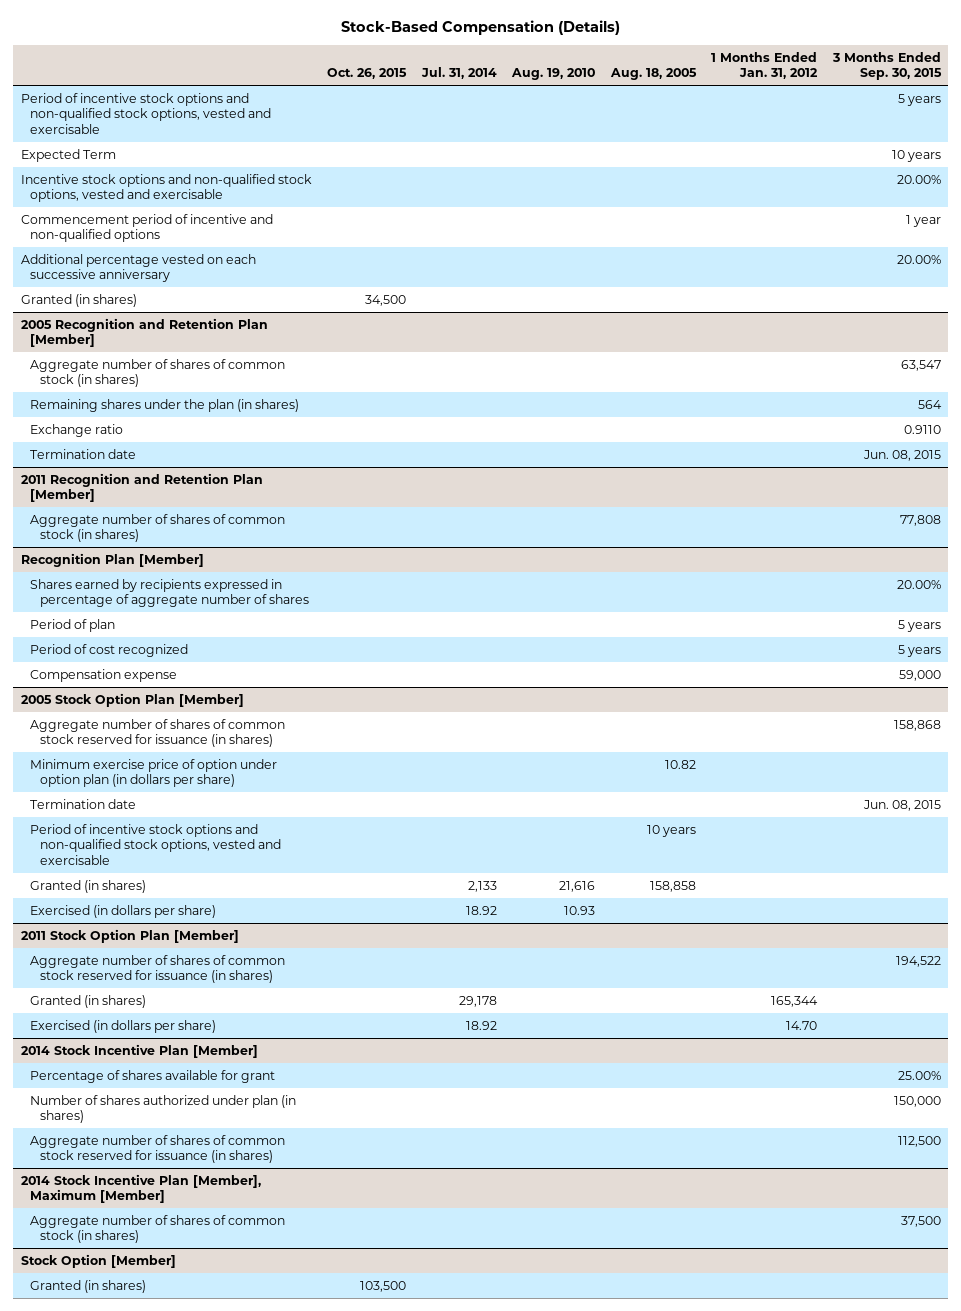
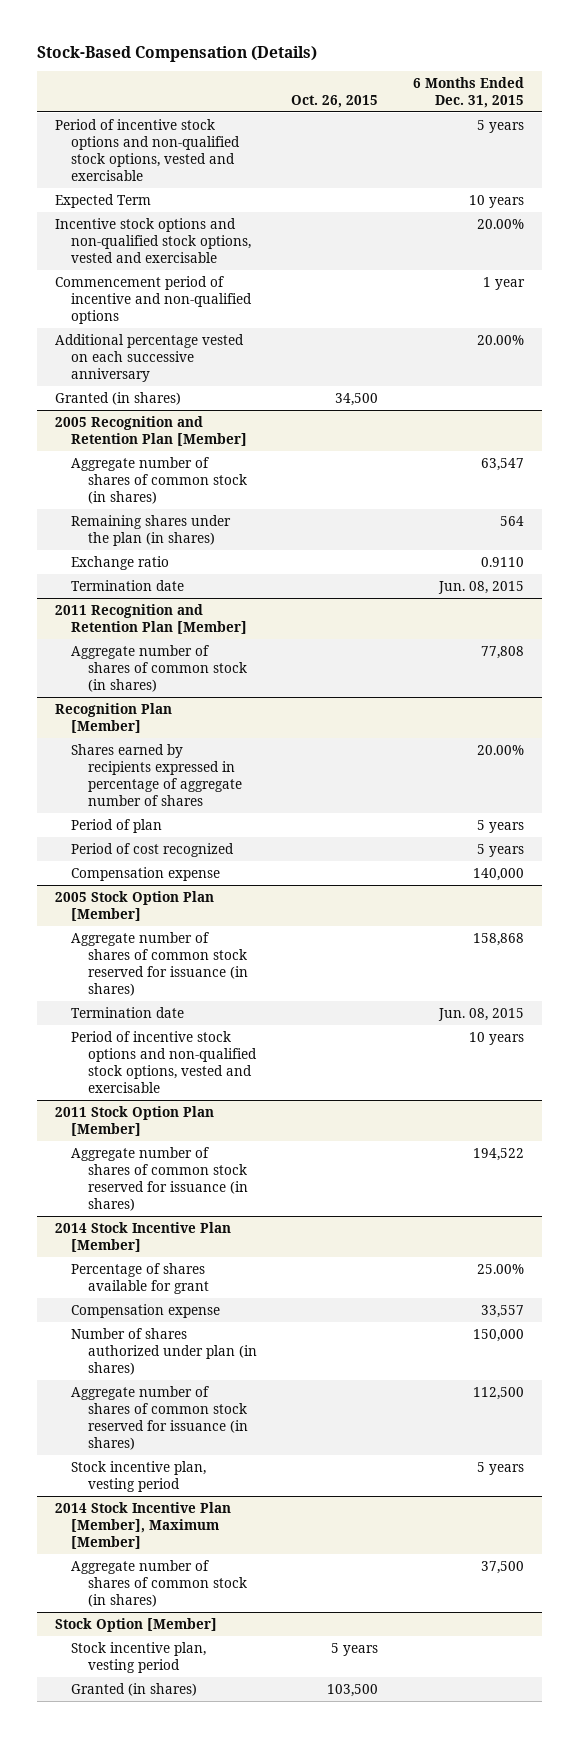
- | Oct. 26, 2015 | Jul. 31, 2014 | Aug. 19, 2010 | Aug. 18, 2005 | 1 Months Ended Jan. 31, 2012 | 3 Months Ended Sep. 30, 2015
+ | Oct. 26, 2015 | 6 Months Ended Dec. 31, 2015
@ 2005 Stock Option Plan [Member]
- Minimum exercise price of option under option plan (in dollars per share) | | | | 10.82 | |
- Granted (in shares) | | 2,133 | 21,616 | 158,858 | |
- Exercised (in dollars per share) | | 18.92 | 10.93 | | |
@ 2011 Stock Option Plan [Member]
- Granted (in shares) | | 29,178 | | | 165,344 |
- Exercised (in dollars per share) | | 18.92 | | | 14.70 |
@ 2014 Stock Incentive Plan [Member]
+ Compensation expense | | 33,557
+ Stock incentive plan, vesting period | | 5 years
@ Stock Option [Member]
+ Stock incentive plan, vesting period | 5 years |

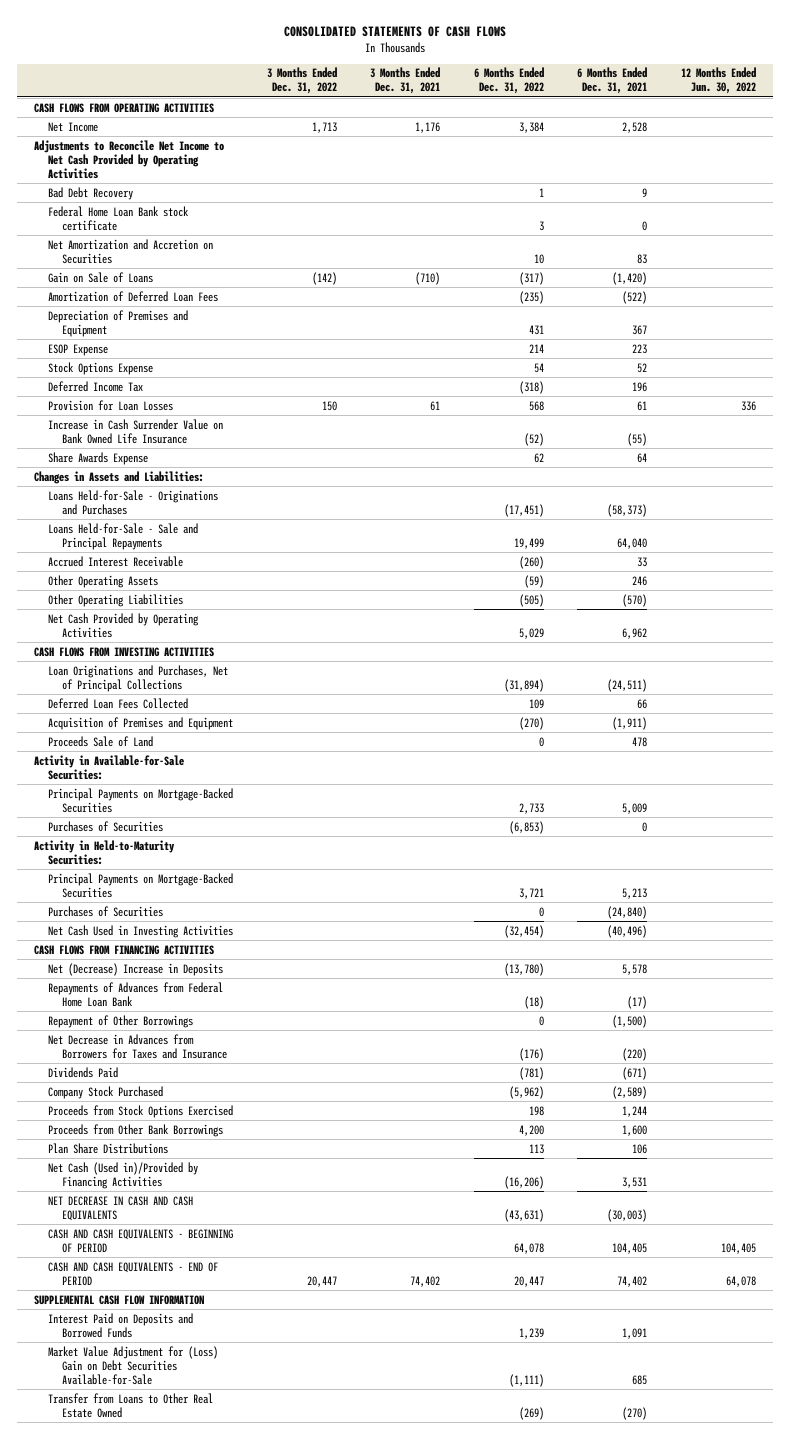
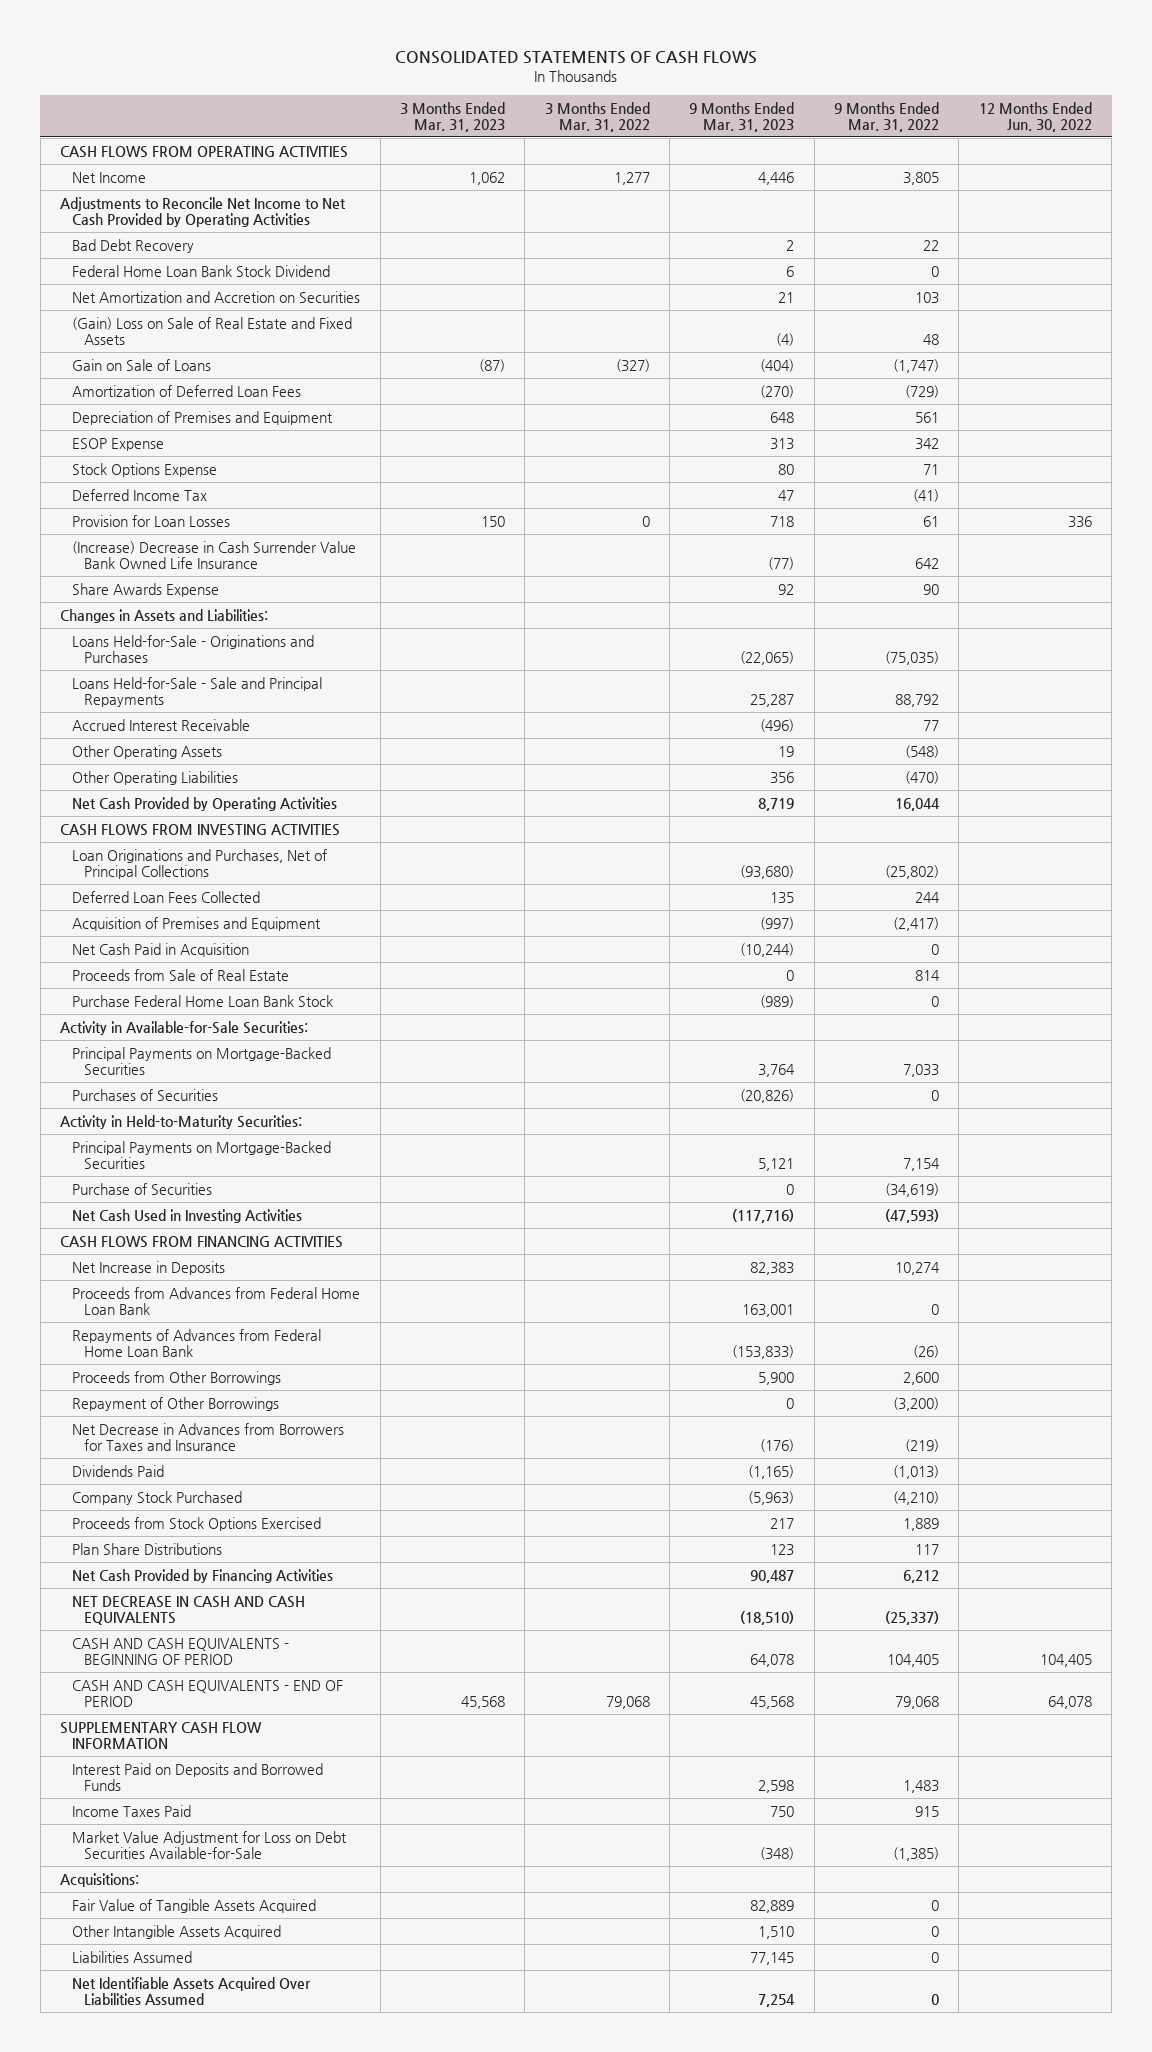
- | 3 Months Ended Dec. 31, 2022 | 3 Months Ended Dec. 31, 2021 | 6 Months Ended Dec. 31, 2022 | 6 Months Ended Dec. 31, 2021 | 12 Months Ended Jun. 30, 2022
+ | 3 Months Ended Mar. 31, 2023 | 3 Months Ended Mar. 31, 2022 | 9 Months Ended Mar. 31, 2023 | 9 Months Ended Mar. 31, 2022 | 12 Months Ended Jun. 30, 2022
- Federal Home Loan Bank stock certificate | | | 3 | 0 |
+ Federal Home Loan Bank Stock Dividend | | | 6 | 0 |
+ (Gain) Loss on Sale of Real Estate and Fixed Assets | | | (4) | 48 |
- Increase in Cash Surrender Value on Bank Owned Life Insurance | | | (52) | (55) |
+ (Increase) Decrease in Cash Surrender Value Bank Owned Life Insurance | | | (77) | 642 |
- Proceeds Sale of Land | | | 0 | 478 |
+ Net Cash Paid in Acquisition | | | (10,244) | 0 |
+ Proceeds from Sale of Real Estate | | | 0 | 814 |
+ Purchase Federal Home Loan Bank Stock | | | (989) | 0 |
- Purchases of Securities | | | 0 | (24,840) |
+ Purchase of Securities | | | 0 | (34,619) |
- Net (Decrease) Increase in Deposits | | | (13,780) | 5,578 |
+ Net Increase in Deposits | | | 82,383 | 10,274 |
+ Proceeds from Advances from Federal Home Loan Bank | | | 163,001 | 0 |
+ Proceeds from Other Borrowings | | | 5,900 | 2,600 |
- Proceeds from Other Bank Borrowings | | | 4,200 | 1,600 |
- Net Cash (Used in)/Provided by Financing Activities | | | (16,206) | 3,531 |
+ Net Cash Provided by Financing Activities | | | 90,487 | 6,212 |
- SUPPLEMENTAL CASH FLOW INFORMATION
+ SUPPLEMENTARY CASH FLOW INFORMATION
- Market Value Adjustment for (Loss) Gain on Debt Securities Available-for-Sale | | | (1,111) | 685 |
- Transfer from Loans to Other Real Estate Owned | | | (269) | (270) |
+ Income Taxes Paid | | | 750 | 915 |
+ Market Value Adjustment for Loss on Debt Securities Available-for-Sale | | | (348) | (1,385) |
+ Acquisitions:
+ Fair Value of Tangible Assets Acquired | | | 82,889 | 0 |
+ Other Intangible Assets Acquired | | | 1,510 | 0 |
+ Liabilities Assumed | | | 77,145 | 0 |
+ Net Identifiable Assets Acquired Over Liabilities Assumed | | | 7,254 | 0 |

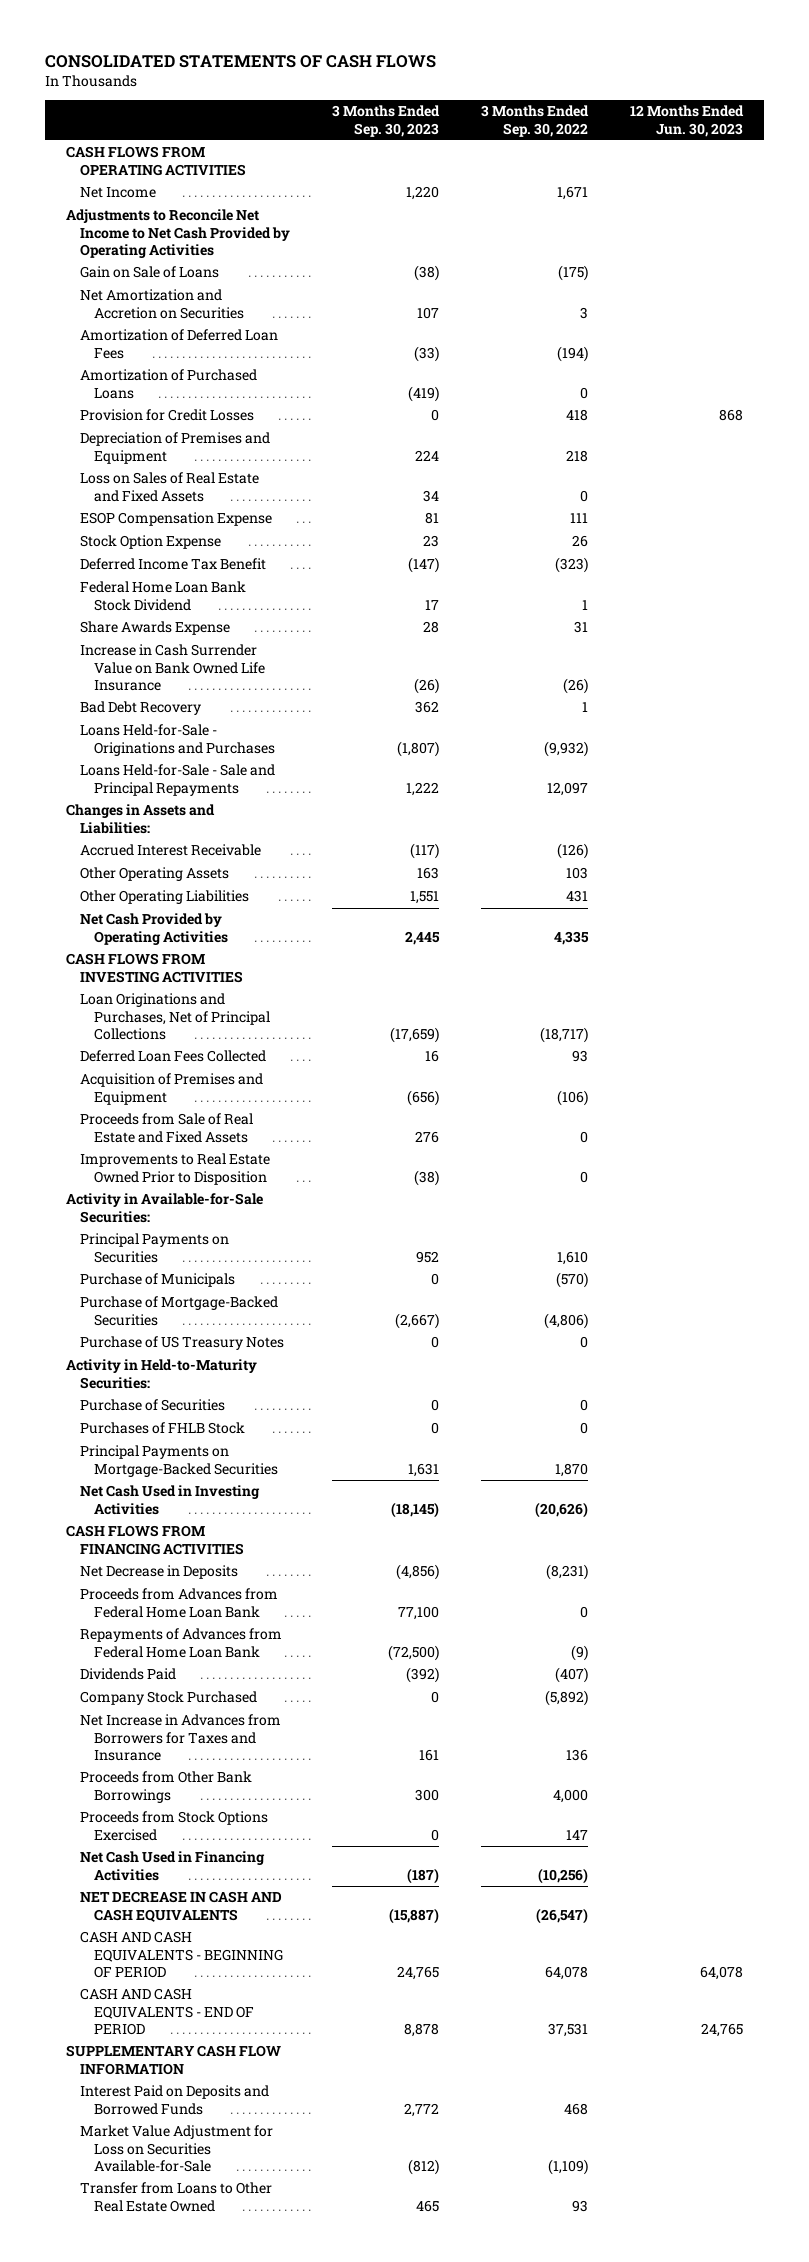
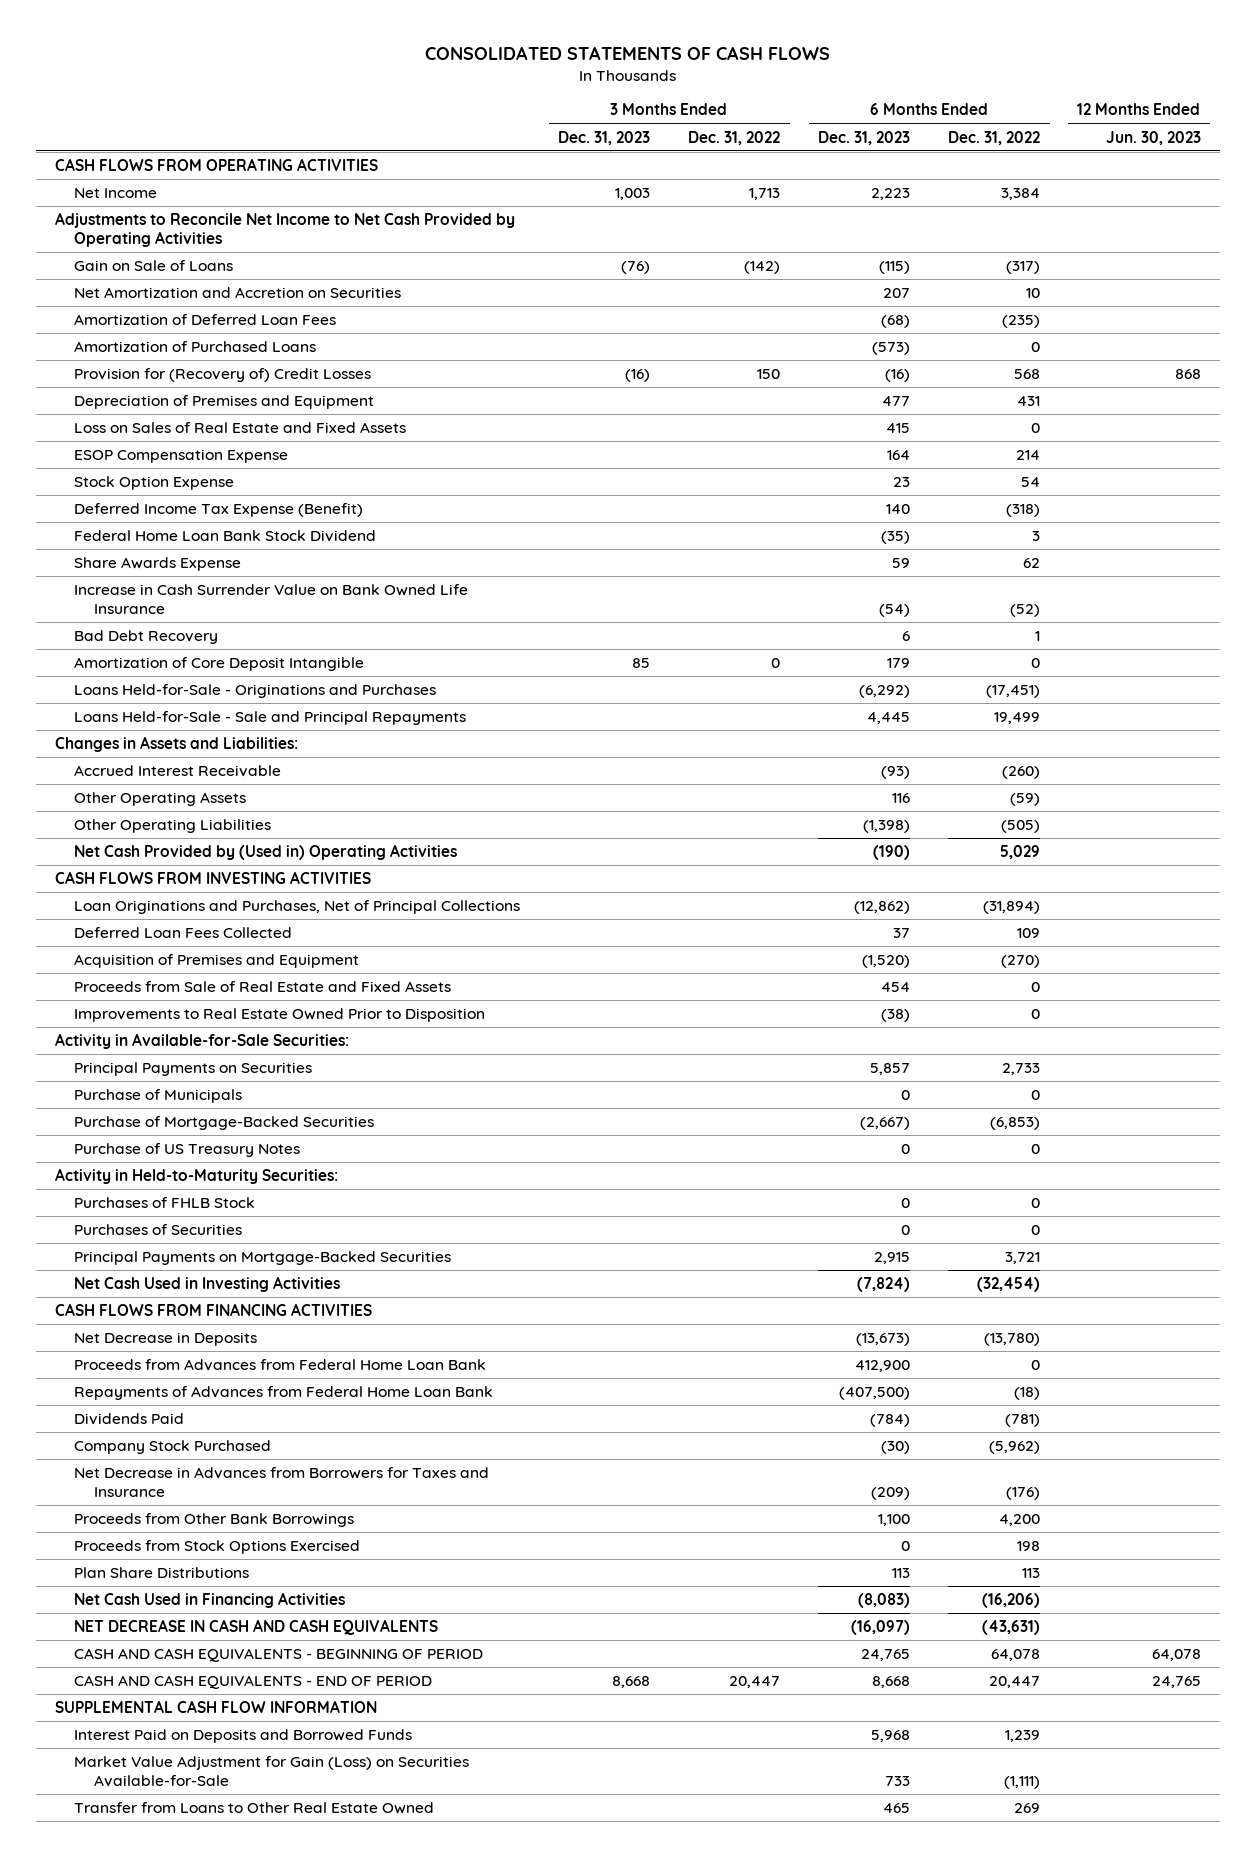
- | 3 Months Ended Sep. 30, 2023 | 3 Months Ended Sep. 30, 2022 | 12 Months Ended Jun. 30, 2023
+ | 3 Months Ended Dec. 31, 2023 | 3 Months Ended Dec. 31, 2022 | 6 Months Ended Dec. 31, 2023 | 6 Months Ended Dec. 31, 2022 | 12 Months Ended Jun. 30, 2023
- Provision for Credit Losses | 0 | 418 | 868
+ Provision for (Recovery of) Credit Losses | (16) | 150 | (16) | 568 | 868
- Deferred Income Tax Benefit | (147) | (323) |
+ Deferred Income Tax Expense (Benefit) | | | 140 | (318) |
+ Amortization of Core Deposit Intangible | 85 | 0 | 179 | 0 |
- Net Cash Provided by Operating Activities | 2,445 | 4,335 |
+ Net Cash Provided by (Used in) Operating Activities | | | (190) | 5,029 |
- Purchase of Securities | 0 | 0 |
+ Purchases of Securities | | | 0 | 0 |
- Net Increase in Advances from Borrowers for Taxes and Insurance | 161 | 136 |
+ Net Decrease in Advances from Borrowers for Taxes and Insurance | | | (209) | (176) |
+ Plan Share Distributions | | | 113 | 113 |
- SUPPLEMENTARY CASH FLOW INFORMATION
+ SUPPLEMENTAL CASH FLOW INFORMATION
- Market Value Adjustment for Loss on Securities Available-for-Sale | (812) | (1,109) |
+ Market Value Adjustment for Gain (Loss) on Securities Available-for-Sale | | | 733 | (1,111) |

